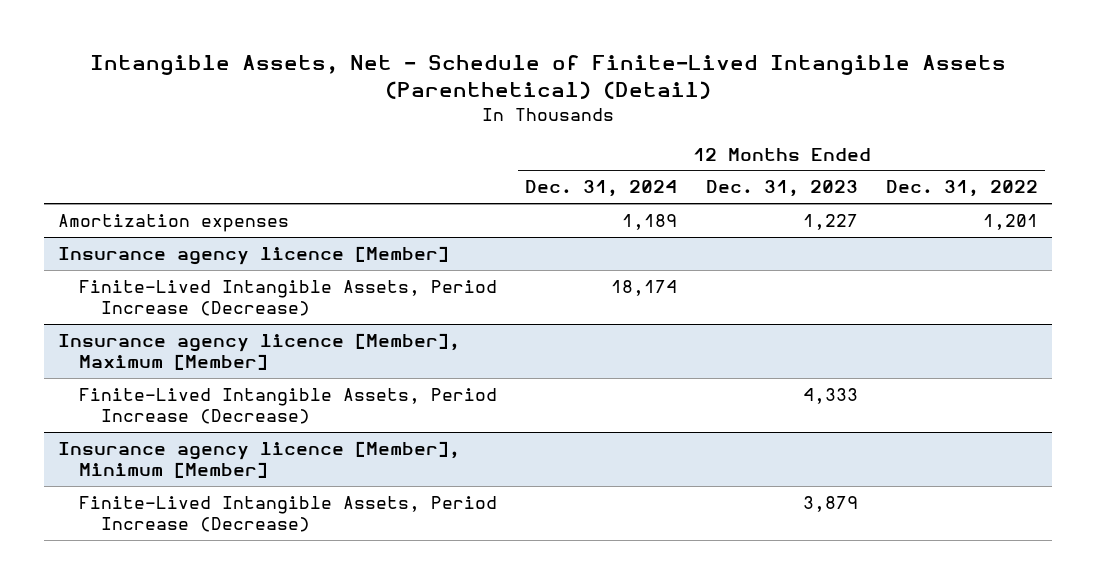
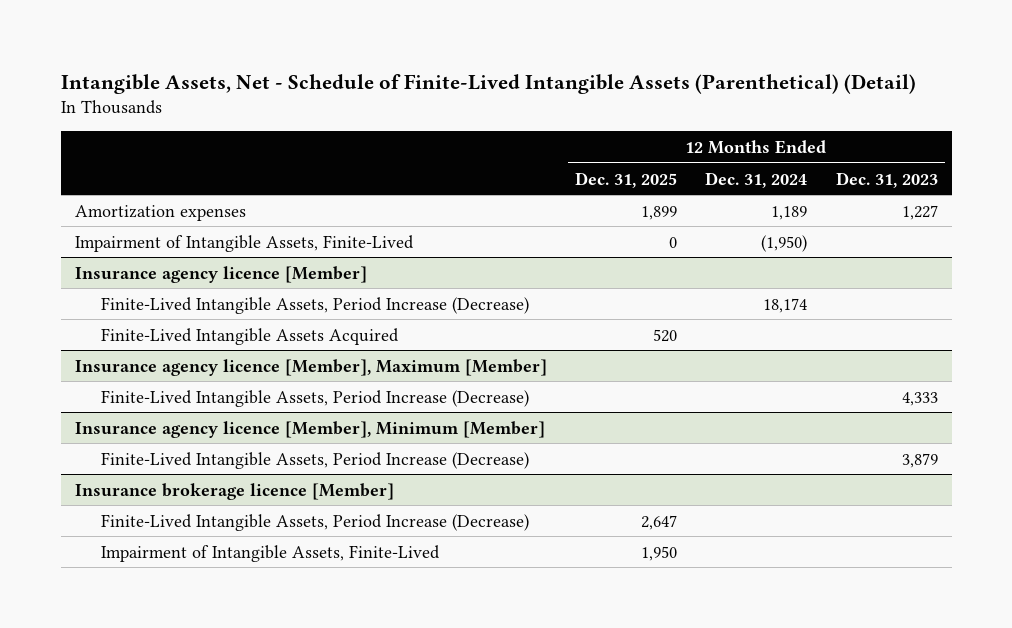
- | 12 Months Ended Dec. 31, 2024 | 12 Months Ended Dec. 31, 2023 | 12 Months Ended Dec. 31, 2022
+ | 12 Months Ended Dec. 31, 2025 | 12 Months Ended Dec. 31, 2024 | 12 Months Ended Dec. 31, 2023
+ Impairment of Intangible Assets, Finite-Lived | 0 | (1,950) |
@ Insurance agency licence [Member]
+ Finite-Lived Intangible Assets Acquired | 520 | |
+ Insurance brokerage licence [Member]
+ Finite-Lived Intangible Assets, Period Increase (Decrease) | 2,647 | |
+ Impairment of Intangible Assets, Finite-Lived | 1,950 | |

